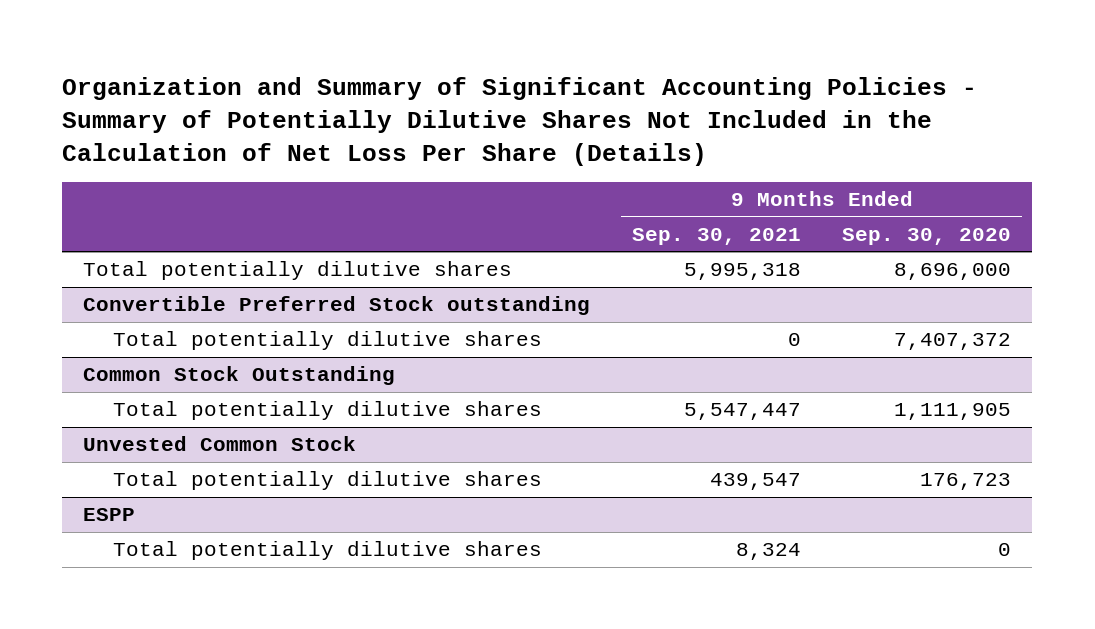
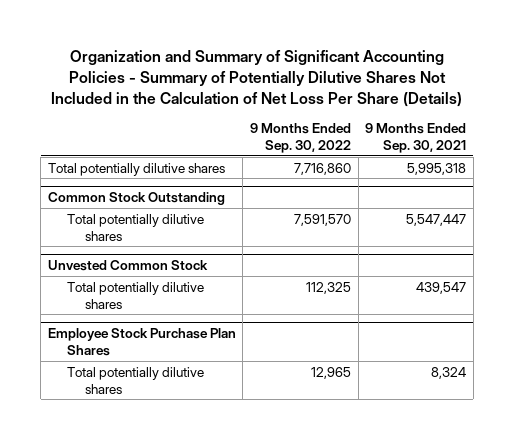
- | 9 Months Ended Sep. 30, 2021 | 9 Months Ended Sep. 30, 2020
+ | 9 Months Ended Sep. 30, 2022 | 9 Months Ended Sep. 30, 2021
- Convertible Preferred Stock outstanding
- Total potentially dilutive shares | 0 | 7,407,372
- ESPP
+ Employee Stock Purchase Plan Shares

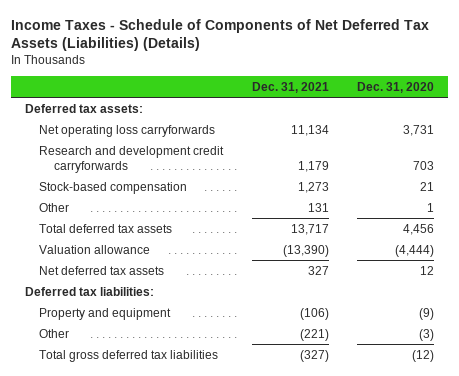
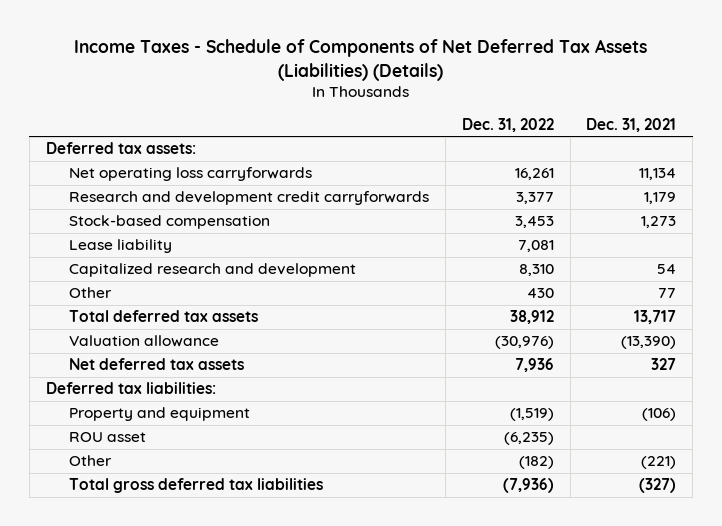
- | Dec. 31, 2021 | Dec. 31, 2020
+ | Dec. 31, 2022 | Dec. 31, 2021
- Other | 131 | 1
+ Lease liability | 7,081 |
+ Capitalized research and development | 8,310 | 54
+ Other | 430 | 77
+ ROU asset | (6,235) |

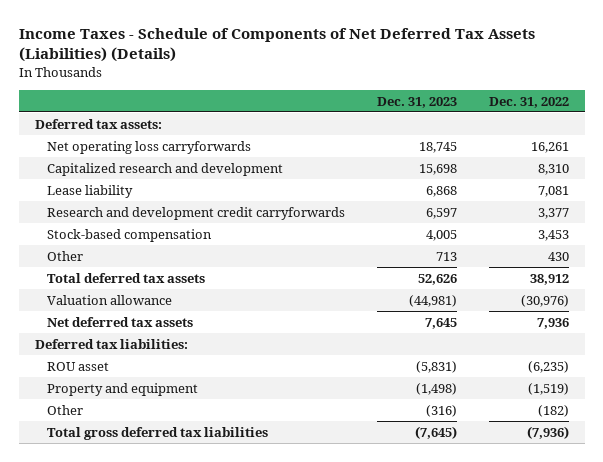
- | Dec. 31, 2022 | Dec. 31, 2021
+ | Dec. 31, 2023 | Dec. 31, 2022
moved up: Capitalized research and development | 15,698 | 8,310
moved up: Lease liability | 6,868 | 7,081
moved down: Property and equipment | (1,498) | (1,519)

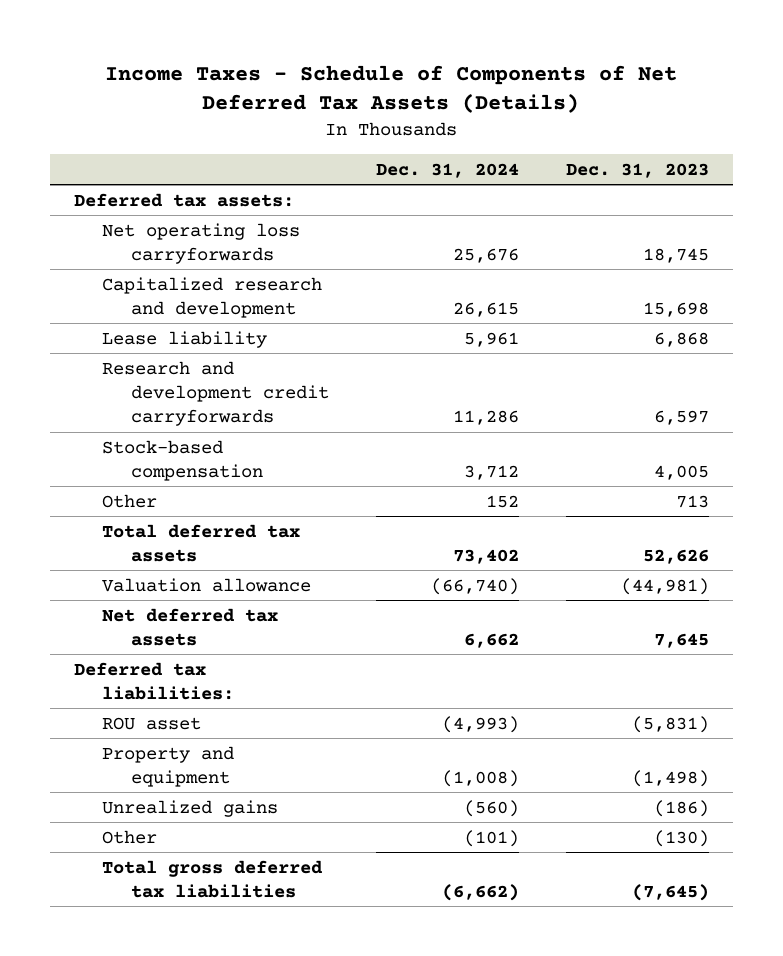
- Income Taxes - Schedule of Components of Net Deferred Tax Assets (Liabilities) (Details)
+ Income Taxes - Schedule of Components of Net Deferred Tax Assets (Details)
- | Dec. 31, 2023 | Dec. 31, 2022
+ | Dec. 31, 2024 | Dec. 31, 2023
- Other | (316) | (182)
+ Unrealized gains | (560) | (186)
+ Other | (101) | (130)

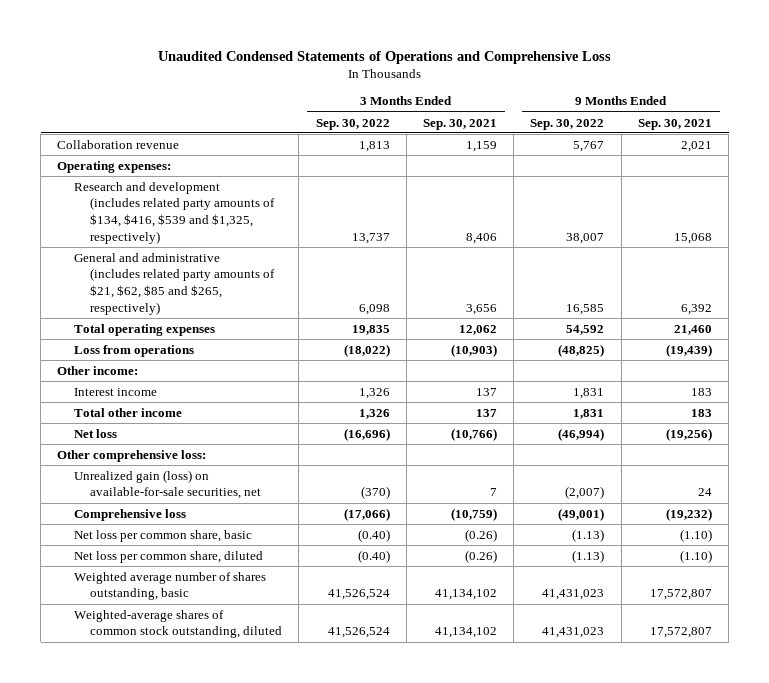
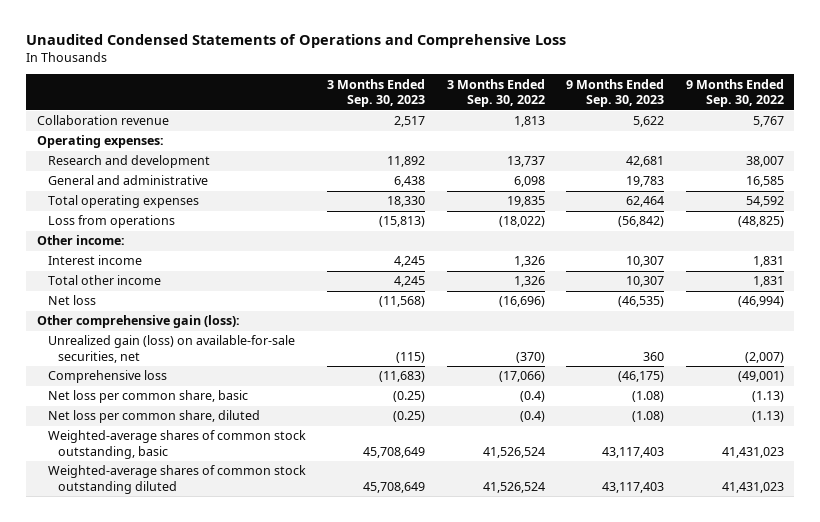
- | 3 Months Ended Sep. 30, 2022 | 3 Months Ended Sep. 30, 2021 | 9 Months Ended Sep. 30, 2022 | 9 Months Ended Sep. 30, 2021
+ | 3 Months Ended Sep. 30, 2023 | 3 Months Ended Sep. 30, 2022 | 9 Months Ended Sep. 30, 2023 | 9 Months Ended Sep. 30, 2022
- Research and development (includes related party amounts of $134, $416, $539 and $1,325, respectively) | 13,737 | 8,406 | 38,007 | 15,068
- General and administrative (includes related party amounts of $21, $62, $85 and $265, respectively) | 6,098 | 3,656 | 16,585 | 6,392
+ Research and development | 11,892 | 13,737 | 42,681 | 38,007
+ General and administrative | 6,438 | 6,098 | 19,783 | 16,585
- Other comprehensive loss:
+ Other comprehensive gain (loss):
- Net loss per common share, basic | (0.40) | (0.26) | (1.13) | (1.10)
- Net loss per common share, diluted | (0.40) | (0.26) | (1.13) | (1.10)
- Weighted average number of shares outstanding, basic | 41,526,524 | 41,134,102 | 41,431,023 | 17,572,807
- Weighted-average shares of common stock outstanding, diluted | 41,526,524 | 41,134,102 | 41,431,023 | 17,572,807
+ Net loss per common share, basic | (0.25) | (0.4) | (1.08) | (1.13)
+ Net loss per common share, diluted | (0.25) | (0.4) | (1.08) | (1.13)
+ Weighted-average shares of common stock outstanding, basic | 45,708,649 | 41,526,524 | 43,117,403 | 41,431,023
+ Weighted-average shares of common stock outstanding diluted | 45,708,649 | 41,526,524 | 43,117,403 | 41,431,023

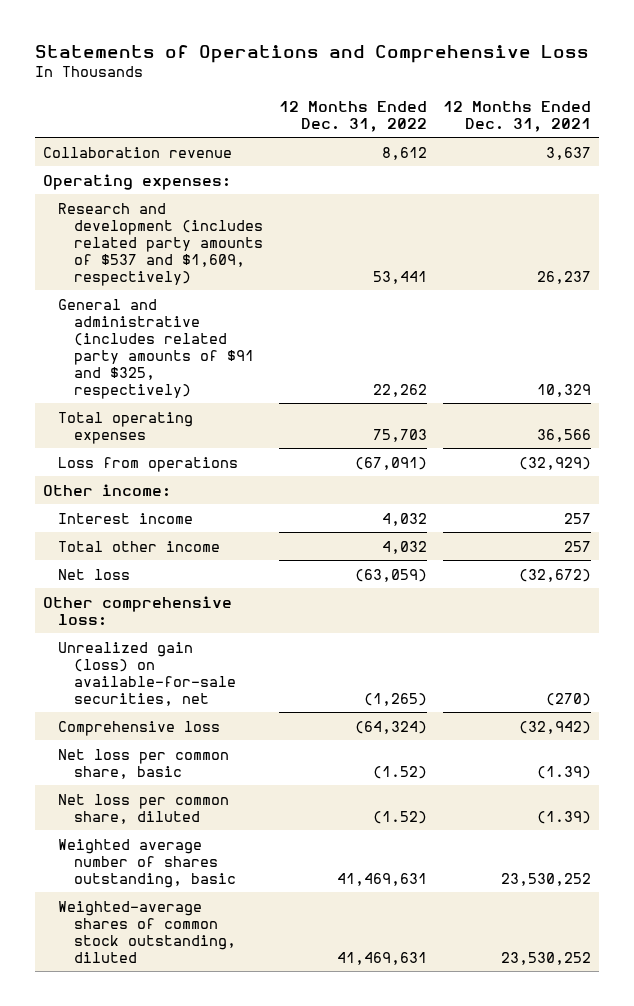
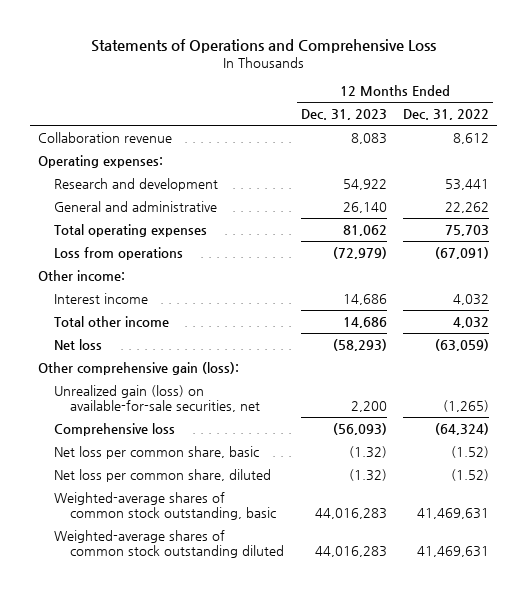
- | 12 Months Ended Dec. 31, 2022 | 12 Months Ended Dec. 31, 2021
+ | 12 Months Ended Dec. 31, 2023 | 12 Months Ended Dec. 31, 2022
- Research and development (includes related party amounts of $537 and $1,609, respectively) | 53,441 | 26,237
- General and administrative (includes related party amounts of $91 and $325, respectively) | 22,262 | 10,329
+ Research and development | 54,922 | 53,441
+ General and administrative | 26,140 | 22,262
- Other comprehensive loss:
+ Other comprehensive gain (loss):
- Weighted average number of shares outstanding, basic | 41,469,631 | 23,530,252
- Weighted-average shares of common stock outstanding, diluted | 41,469,631 | 23,530,252
+ Weighted-average shares of common stock outstanding, basic | 44,016,283 | 41,469,631
+ Weighted-average shares of common stock outstanding diluted | 44,016,283 | 41,469,631

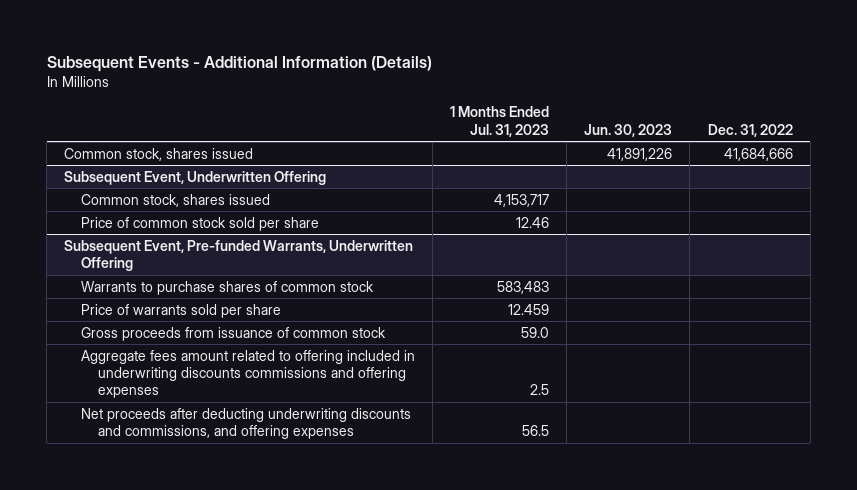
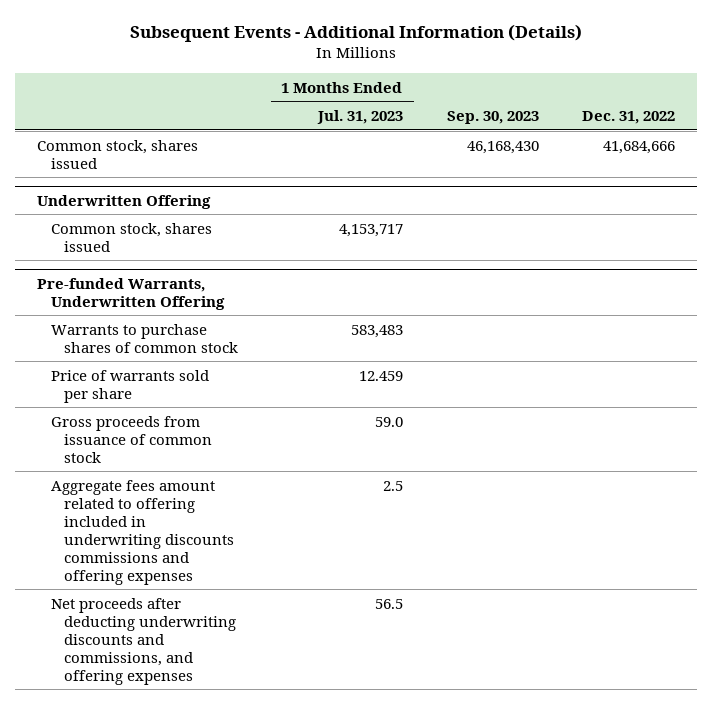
- | 1 Months Ended Jul. 31, 2023 | Jun. 30, 2023 | Dec. 31, 2022
+ | 1 Months Ended Jul. 31, 2023 | Sep. 30, 2023 | Dec. 31, 2022
- Subsequent Event, Underwritten Offering
+ Underwritten Offering
- Price of common stock sold per share | 12.46 | |
- Subsequent Event, Pre-funded Warrants, Underwritten Offering
+ Pre-funded Warrants, Underwritten Offering

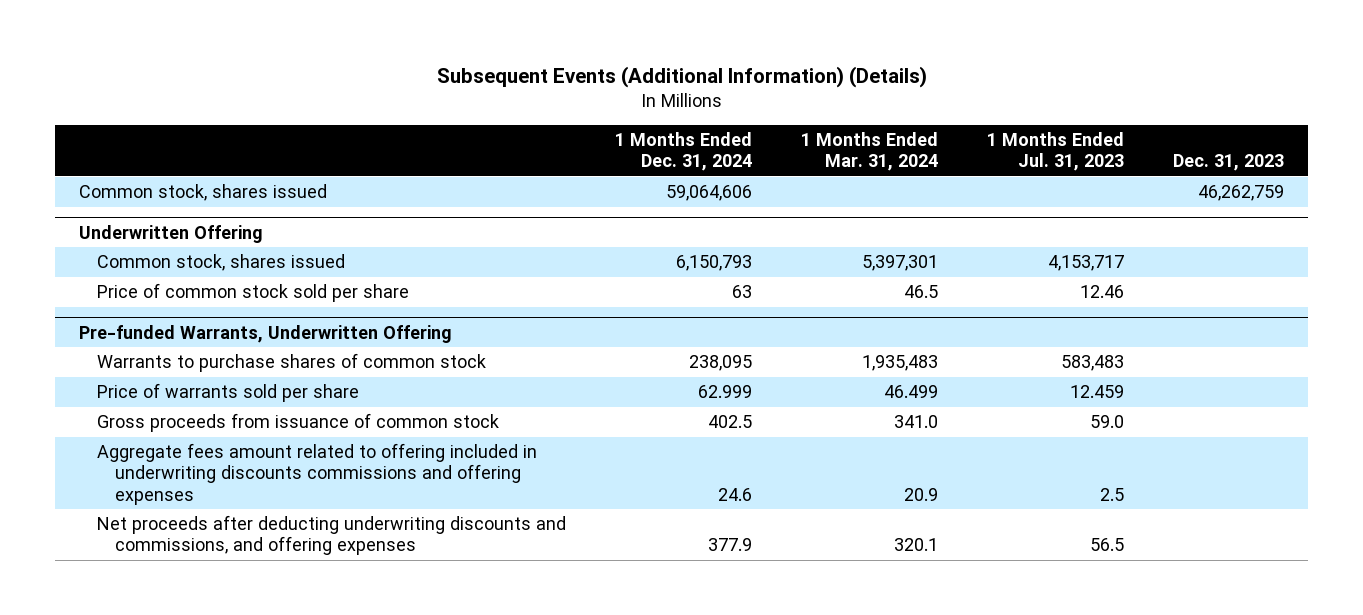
- Subsequent Events - Additional Information (Details)
+ Subsequent Events (Additional Information) (Details)
- | 1 Months Ended Jul. 31, 2023 | Sep. 30, 2023 | Dec. 31, 2022
+ | 1 Months Ended Dec. 31, 2024 | 1 Months Ended Mar. 31, 2024 | 1 Months Ended Jul. 31, 2023 | Dec. 31, 2023
@ Underwritten Offering
+ Price of common stock sold per share | 63 | 46.5 | 12.46 |

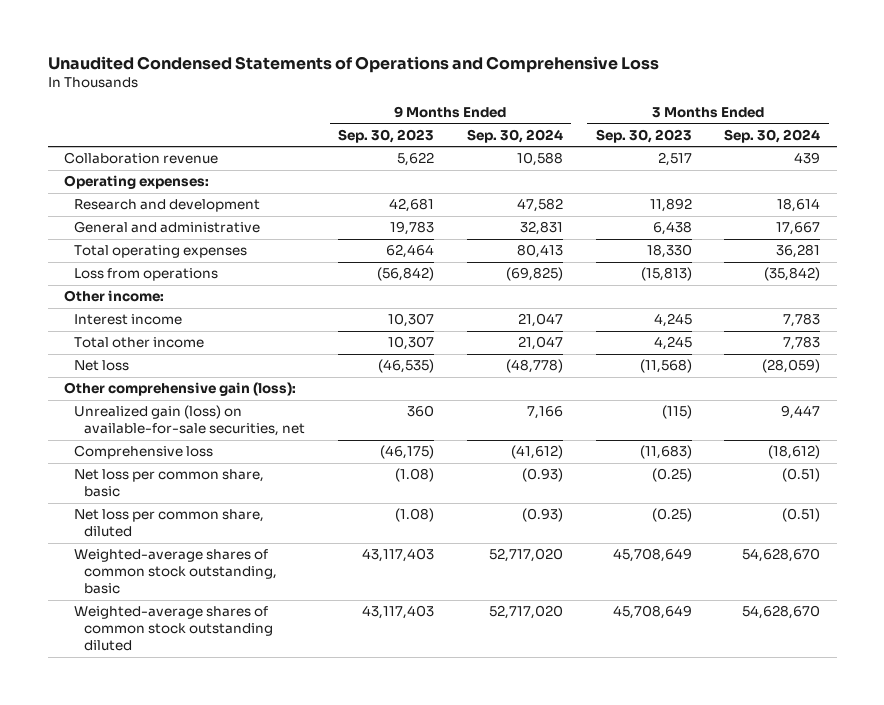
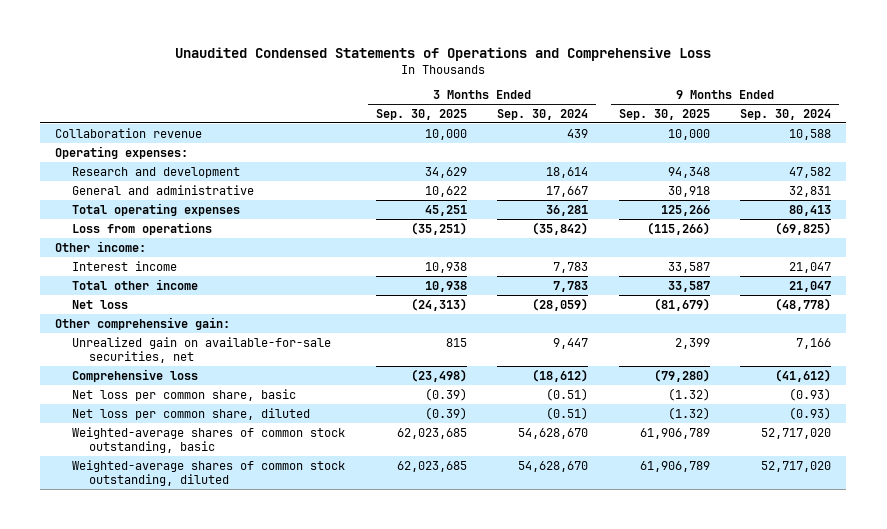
- | 9 Months Ended Sep. 30, 2023 | 9 Months Ended Sep. 30, 2024 | 3 Months Ended Sep. 30, 2023 | 3 Months Ended Sep. 30, 2024
+ | 3 Months Ended Sep. 30, 2025 | 3 Months Ended Sep. 30, 2024 | 9 Months Ended Sep. 30, 2025 | 9 Months Ended Sep. 30, 2024
- Other comprehensive gain (loss):
- Unrealized gain (loss) on available-for-sale securities, net | 360 | 7,166 | (115) | 9,447
+ Other comprehensive gain:
+ Unrealized gain on available-for-sale securities, net | 815 | 9,447 | 2,399 | 7,166
- Weighted-average shares of common stock outstanding diluted | 43,117,403 | 52,717,020 | 45,708,649 | 54,628,670
+ Weighted-average shares of common stock outstanding, diluted | 62,023,685 | 54,628,670 | 61,906,789 | 52,717,020

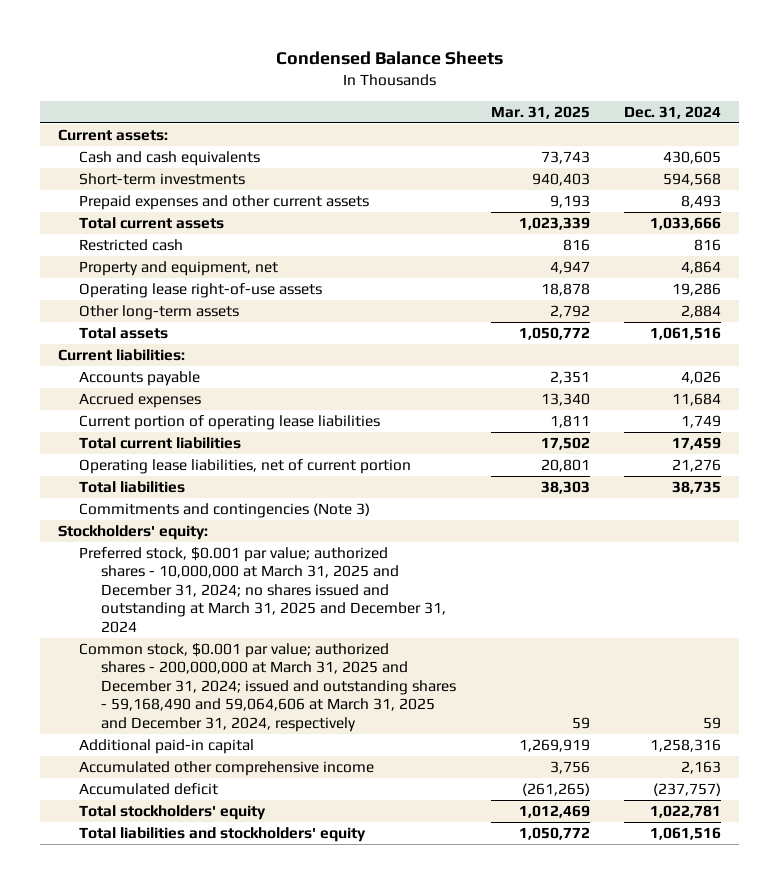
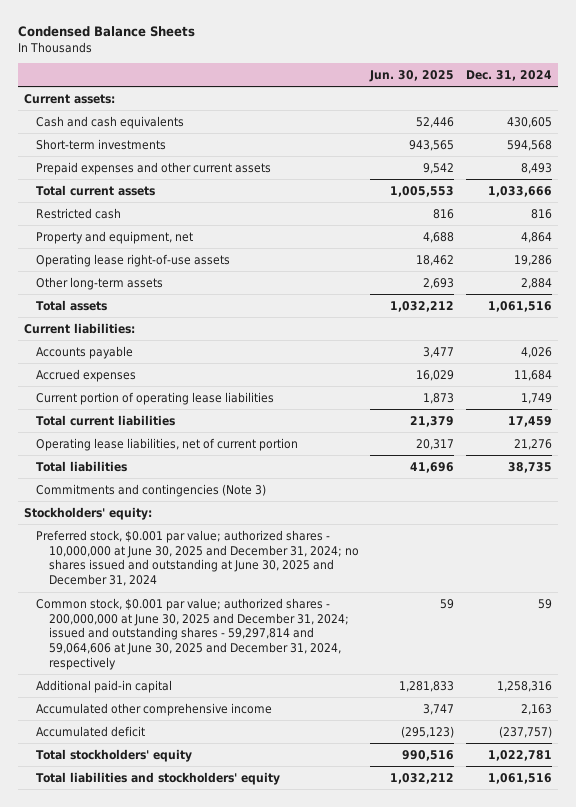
- | Mar. 31, 2025 | Dec. 31, 2024
+ | Jun. 30, 2025 | Dec. 31, 2024
- Preferred stock, $0.001 par value; authorized shares - 10,000,000 at March 31, 2025 and December 31, 2024; no shares issued and outstanding at March 31, 2025 and December 31, 2024
- Common stock, $0.001 par value; authorized shares - 200,000,000 at March 31, 2025 and December 31, 2024; issued and outstanding shares - 59,168,490 and 59,064,606 at March 31, 2025 and December 31, 2024, respectively | 59 | 59
+ Preferred stock, $0.001 par value; authorized shares - 10,000,000 at June 30, 2025 and December 31, 2024; no shares issued and outstanding at June 30, 2025 and December 31, 2024
+ Common stock, $0.001 par value; authorized shares - 200,000,000 at June 30, 2025 and December 31, 2024; issued and outstanding shares - 59,297,814 and 59,064,606 at June 30, 2025 and December 31, 2024, respectively | 59 | 59

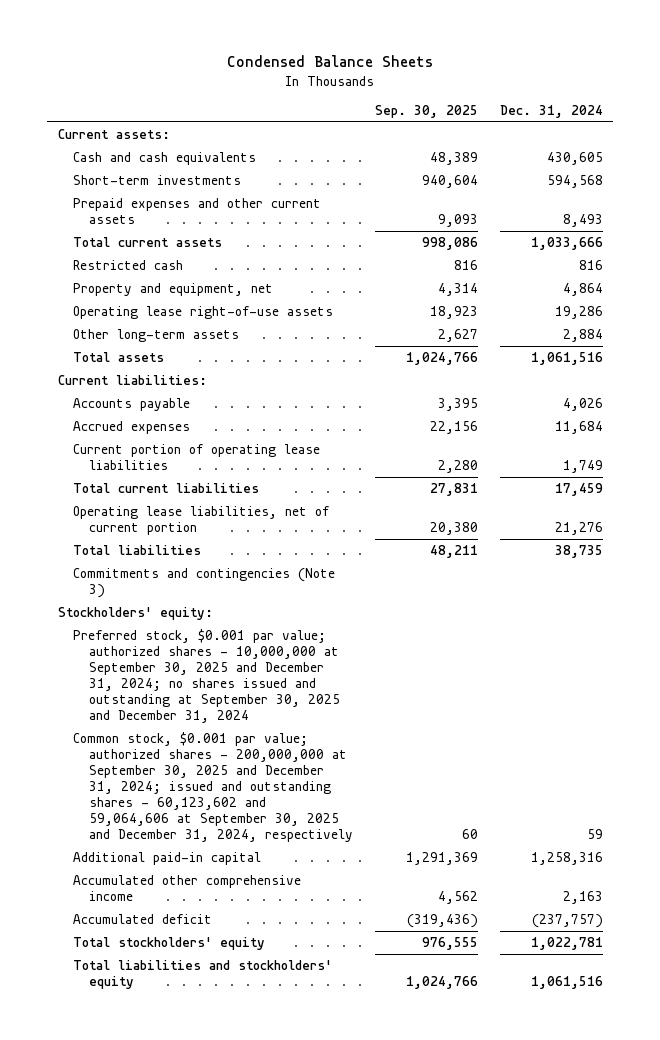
- | Jun. 30, 2025 | Dec. 31, 2024
+ | Sep. 30, 2025 | Dec. 31, 2024
- Preferred stock, $0.001 par value; authorized shares - 10,000,000 at June 30, 2025 and December 31, 2024; no shares issued and outstanding at June 30, 2025 and December 31, 2024
- Common stock, $0.001 par value; authorized shares - 200,000,000 at June 30, 2025 and December 31, 2024; issued and outstanding shares - 59,297,814 and 59,064,606 at June 30, 2025 and December 31, 2024, respectively | 59 | 59
+ Preferred stock, $0.001 par value; authorized shares - 10,000,000 at September 30, 2025 and December 31, 2024; no shares issued and outstanding at September 30, 2025 and December 31, 2024
+ Common stock, $0.001 par value; authorized shares - 200,000,000 at September 30, 2025 and December 31, 2024; issued and outstanding shares - 60,123,602 and 59,064,606 at September 30, 2025 and December 31, 2024, respectively | 60 | 59

